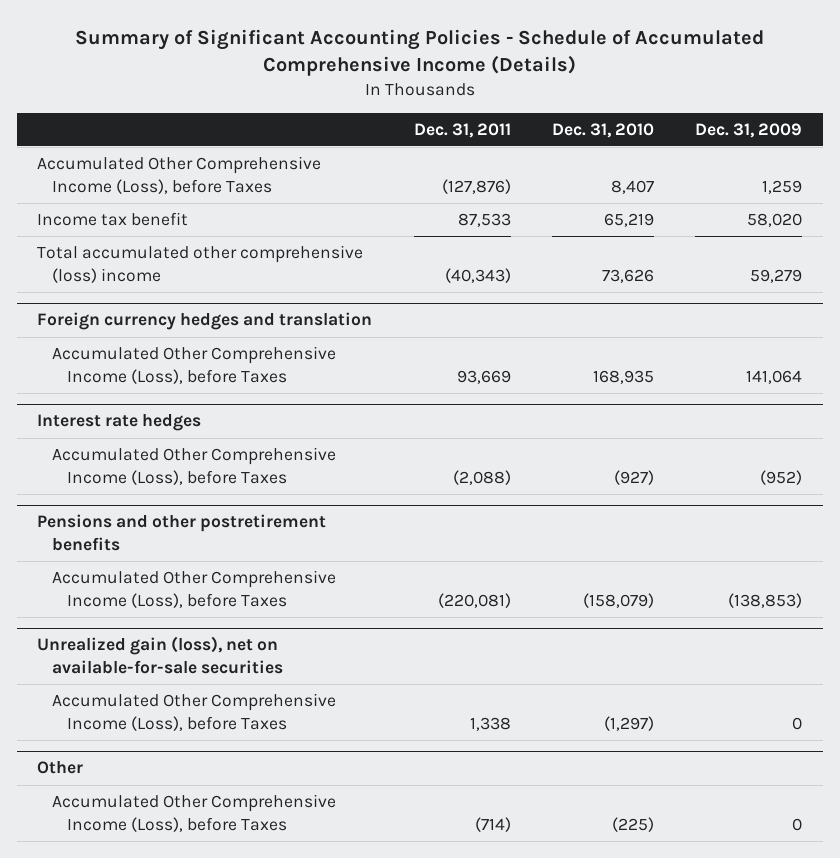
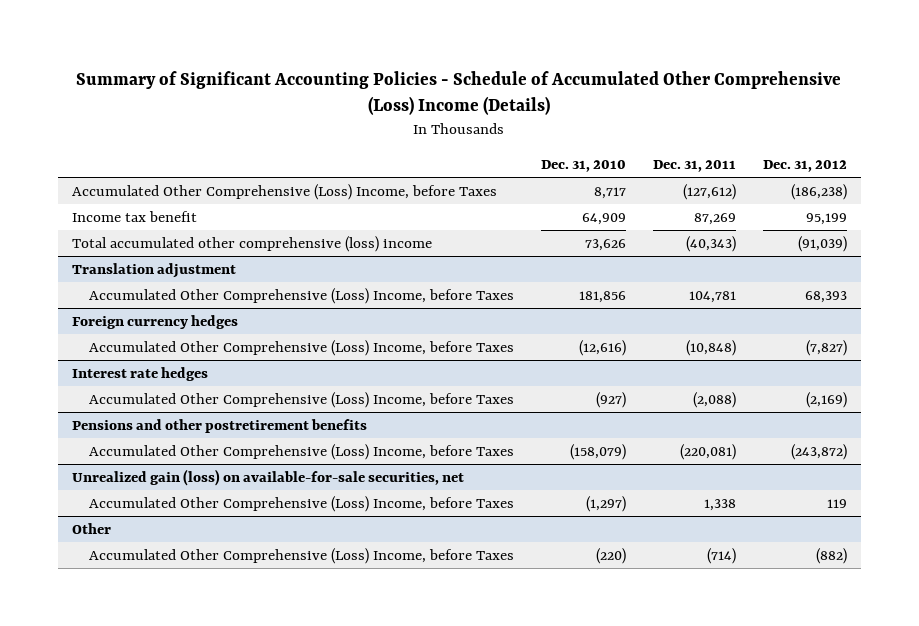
- Summary of Significant Accounting Policies - Schedule of Accumulated Comprehensive Income (Details)
+ Summary of Significant Accounting Policies - Schedule of Accumulated Other Comprehensive (Loss) Income (Details)
- | Dec. 31, 2011 | Dec. 31, 2010 | Dec. 31, 2009
+ | Dec. 31, 2010 | Dec. 31, 2011 | Dec. 31, 2012
- Accumulated Other Comprehensive Income (Loss), before Taxes | (127,876) | 8,407 | 1,259
- Income tax benefit | 87,533 | 65,219 | 58,020
+ Accumulated Other Comprehensive (Loss) Income, before Taxes | 8,717 | (127,612) | (186,238)
+ Income tax benefit | 64,909 | 87,269 | 95,199
- Foreign currency hedges and translation
- Accumulated Other Comprehensive Income (Loss), before Taxes | 93,669 | 168,935 | 141,064
+ Translation adjustment
+ Accumulated Other Comprehensive (Loss) Income, before Taxes | 181,856 | 104,781 | 68,393
+ Foreign currency hedges
+ Accumulated Other Comprehensive (Loss) Income, before Taxes | (12,616) | (10,848) | (7,827)
@ Interest rate hedges
- Accumulated Other Comprehensive Income (Loss), before Taxes | (2,088) | (927) | (952)
+ Accumulated Other Comprehensive (Loss) Income, before Taxes | (927) | (2,088) | (2,169)
@ Pensions and other postretirement benefits
- Accumulated Other Comprehensive Income (Loss), before Taxes | (220,081) | (158,079) | (138,853)
- Unrealized gain (loss), net on available-for-sale securities
- Accumulated Other Comprehensive Income (Loss), before Taxes | 1,338 | (1,297) | 0
@ Pensions and other postretirement benefits
+ Accumulated Other Comprehensive (Loss) Income, before Taxes | (158,079) | (220,081) | (243,872)
+ Unrealized gain (loss) on available-for-sale securities, net
+ Accumulated Other Comprehensive (Loss) Income, before Taxes | (1,297) | 1,338 | 119
@ Other
- Accumulated Other Comprehensive Income (Loss), before Taxes | (714) | (225) | 0
+ Accumulated Other Comprehensive (Loss) Income, before Taxes | (220) | (714) | (882)

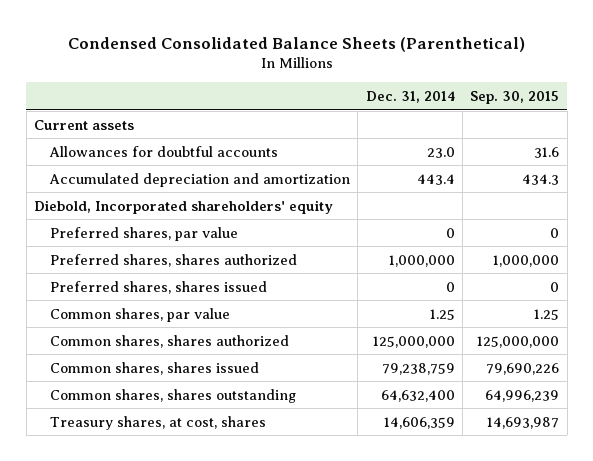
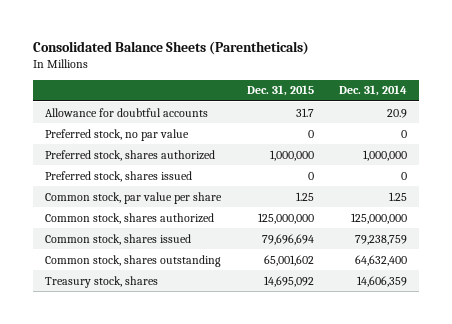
- Condensed Consolidated Balance Sheets (Parenthetical)
+ Consolidated Balance Sheets (Parentheticals)
- | Dec. 31, 2014 | Sep. 30, 2015
+ | Dec. 31, 2015 | Dec. 31, 2014
- Current assets
- Allowances for doubtful accounts | 23.0 | 31.6
- Accumulated depreciation and amortization | 443.4 | 434.3
- Diebold, Incorporated shareholders' equity
- Preferred shares, par value | 0 | 0
- Preferred shares, shares authorized | 1,000,000 | 1,000,000
- Preferred shares, shares issued | 0 | 0
- Common shares, par value | 1.25 | 1.25
- Common shares, shares authorized | 125,000,000 | 125,000,000
- Common shares, shares issued | 79,238,759 | 79,690,226
- Common shares, shares outstanding | 64,632,400 | 64,996,239
- Treasury shares, at cost, shares | 14,606,359 | 14,693,987
+ Allowance for doubtful accounts | 31.7 | 20.9
+ Preferred stock, no par value | 0 | 0
+ Preferred stock, shares authorized | 1,000,000 | 1,000,000
+ Preferred stock, shares issued | 0 | 0
+ Common stock, par value per share | 1.25 | 1.25
+ Common stock, shares authorized | 125,000,000 | 125,000,000
+ Common stock, shares issued | 79,696,694 | 79,238,759
+ Common stock, shares outstanding | 65,001,602 | 64,632,400
+ Treasury stock, shares | 14,695,092 | 14,606,359

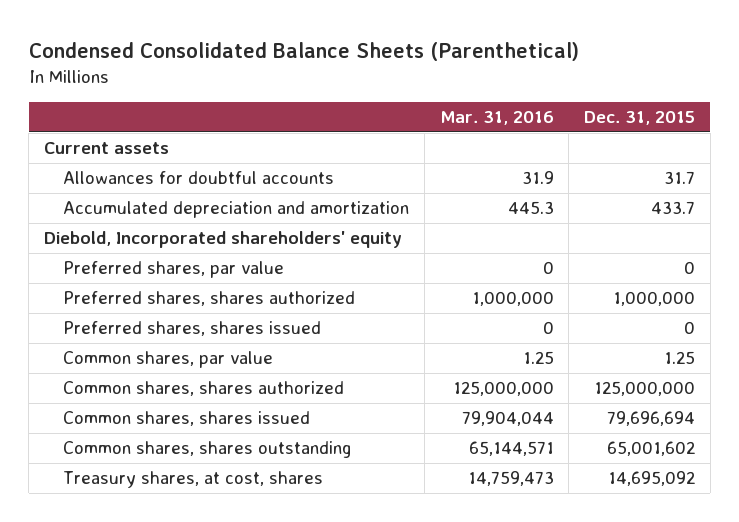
- Consolidated Balance Sheets (Parentheticals)
+ Condensed Consolidated Balance Sheets (Parenthetical)
- | Dec. 31, 2015 | Dec. 31, 2014
+ | Mar. 31, 2016 | Dec. 31, 2015
- Allowance for doubtful accounts | 31.7 | 20.9
- Preferred stock, no par value | 0 | 0
- Preferred stock, shares authorized | 1,000,000 | 1,000,000
- Preferred stock, shares issued | 0 | 0
- Common stock, par value per share | 1.25 | 1.25
- Common stock, shares authorized | 125,000,000 | 125,000,000
- Common stock, shares issued | 79,696,694 | 79,238,759
- Common stock, shares outstanding | 65,001,602 | 64,632,400
- Treasury stock, shares | 14,695,092 | 14,606,359
+ Current assets
+ Allowances for doubtful accounts | 31.9 | 31.7
+ Accumulated depreciation and amortization | 445.3 | 433.7
+ Diebold, Incorporated shareholders' equity
+ Preferred shares, par value | 0 | 0
+ Preferred shares, shares authorized | 1,000,000 | 1,000,000
+ Preferred shares, shares issued | 0 | 0
+ Common shares, par value | 1.25 | 1.25
+ Common shares, shares authorized | 125,000,000 | 125,000,000
+ Common shares, shares issued | 79,904,044 | 79,696,694
+ Common shares, shares outstanding | 65,144,571 | 65,001,602
+ Treasury shares, at cost, shares | 14,759,473 | 14,695,092

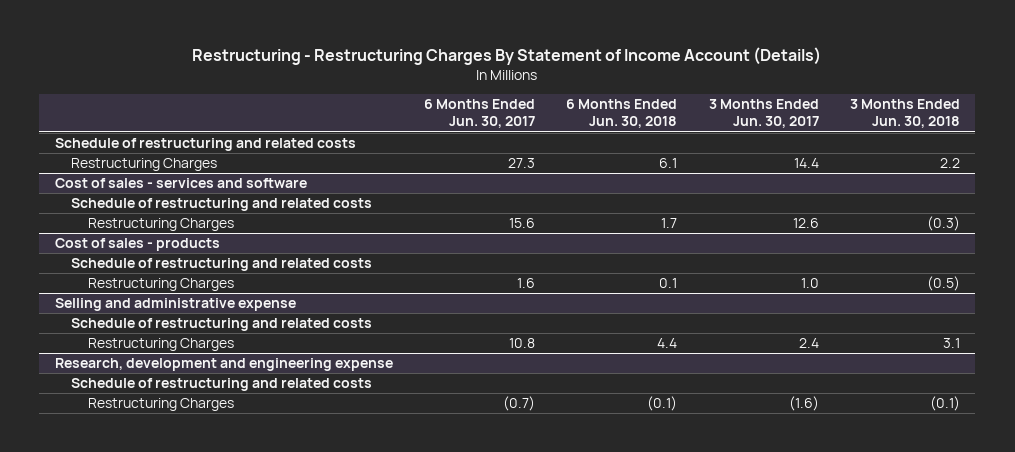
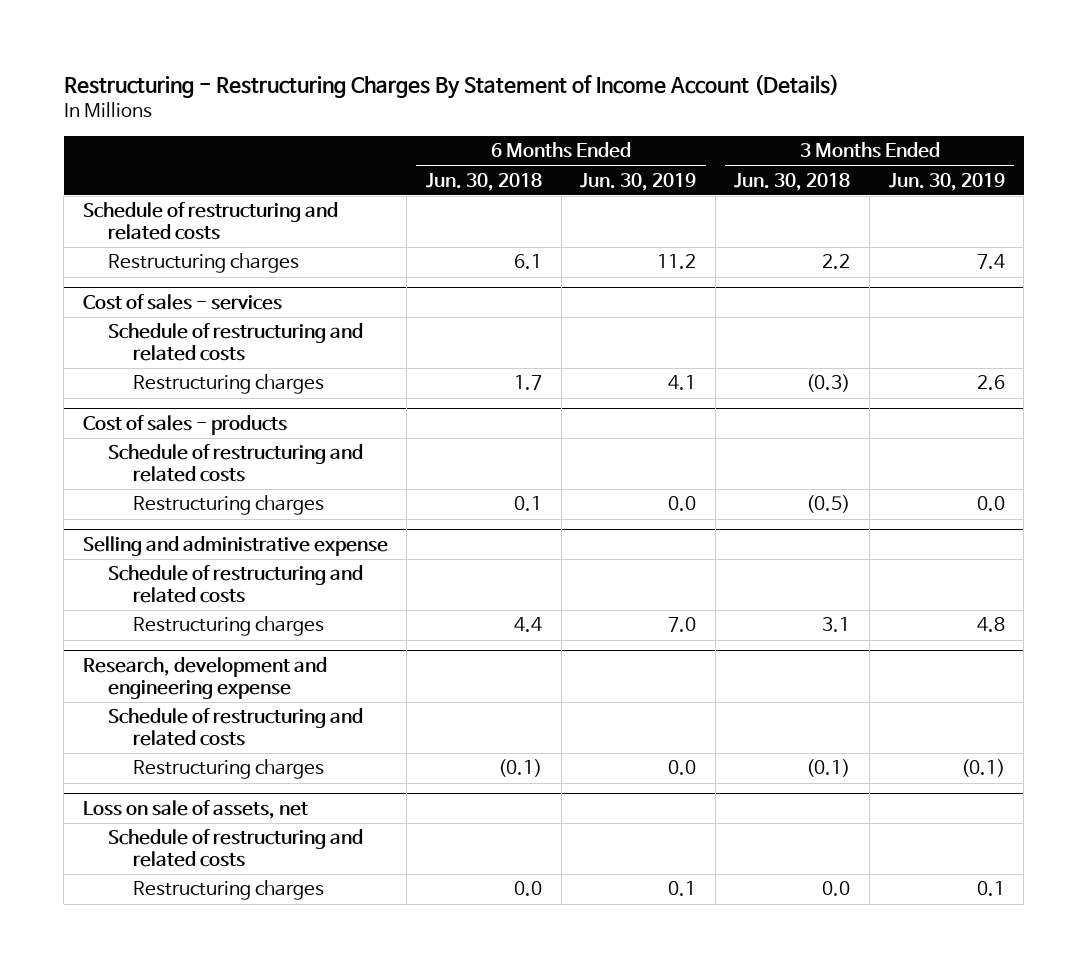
- | 6 Months Ended Jun. 30, 2017 | 6 Months Ended Jun. 30, 2018 | 3 Months Ended Jun. 30, 2017 | 3 Months Ended Jun. 30, 2018
+ | 6 Months Ended Jun. 30, 2018 | 6 Months Ended Jun. 30, 2019 | 3 Months Ended Jun. 30, 2018 | 3 Months Ended Jun. 30, 2019
- Restructuring Charges | 27.3 | 6.1 | 14.4 | 2.2
- Cost of sales - services and software
+ Restructuring charges | 6.1 | 11.2 | 2.2 | 7.4
+ Cost of sales - services
- Restructuring Charges | 15.6 | 1.7 | 12.6 | (0.3)
+ Restructuring charges | 1.7 | 4.1 | (0.3) | 2.6
@ Cost of sales - products
- Restructuring Charges | 1.6 | 0.1 | 1.0 | (0.5)
+ Restructuring charges | 0.1 | 0.0 | (0.5) | 0.0
@ Selling and administrative expense
- Restructuring Charges | 10.8 | 4.4 | 2.4 | 3.1
+ Restructuring charges | 4.4 | 7.0 | 3.1 | 4.8
@ Research, development and engineering expense
- Restructuring Charges | (0.7) | (0.1) | (1.6) | (0.1)
+ Restructuring charges | (0.1) | 0.0 | (0.1) | (0.1)
+ Loss on sale of assets, net
+ Schedule of restructuring and related costs
+ Restructuring charges | 0.0 | 0.1 | 0.0 | 0.1

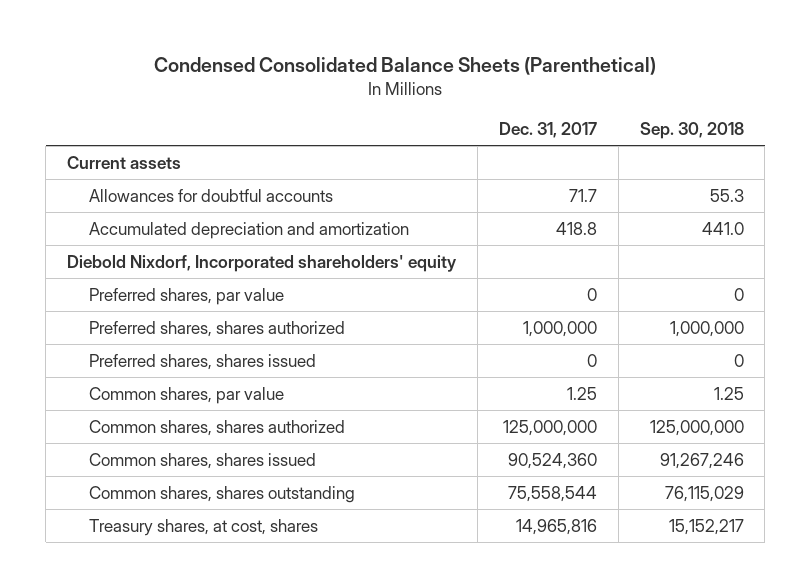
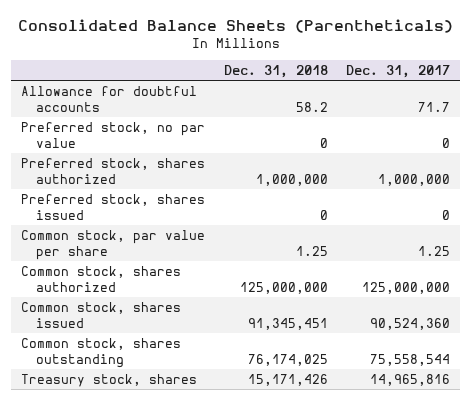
- Condensed Consolidated Balance Sheets (Parenthetical)
+ Consolidated Balance Sheets (Parentheticals)
- | Dec. 31, 2017 | Sep. 30, 2018
+ | Dec. 31, 2018 | Dec. 31, 2017
- Current assets
- Allowances for doubtful accounts | 71.7 | 55.3
- Accumulated depreciation and amortization | 418.8 | 441.0
- Diebold Nixdorf, Incorporated shareholders' equity
- Preferred shares, par value | 0 | 0
- Preferred shares, shares authorized | 1,000,000 | 1,000,000
- Preferred shares, shares issued | 0 | 0
- Common shares, par value | 1.25 | 1.25
- Common shares, shares authorized | 125,000,000 | 125,000,000
- Common shares, shares issued | 90,524,360 | 91,267,246
- Common shares, shares outstanding | 75,558,544 | 76,115,029
- Treasury shares, at cost, shares | 14,965,816 | 15,152,217
+ Allowance for doubtful accounts | 58.2 | 71.7
+ Preferred stock, no par value | 0 | 0
+ Preferred stock, shares authorized | 1,000,000 | 1,000,000
+ Preferred stock, shares issued | 0 | 0
+ Common stock, par value per share | 1.25 | 1.25
+ Common stock, shares authorized | 125,000,000 | 125,000,000
+ Common stock, shares issued | 91,345,451 | 90,524,360
+ Common stock, shares outstanding | 76,174,025 | 75,558,544
+ Treasury stock, shares | 15,171,426 | 14,965,816

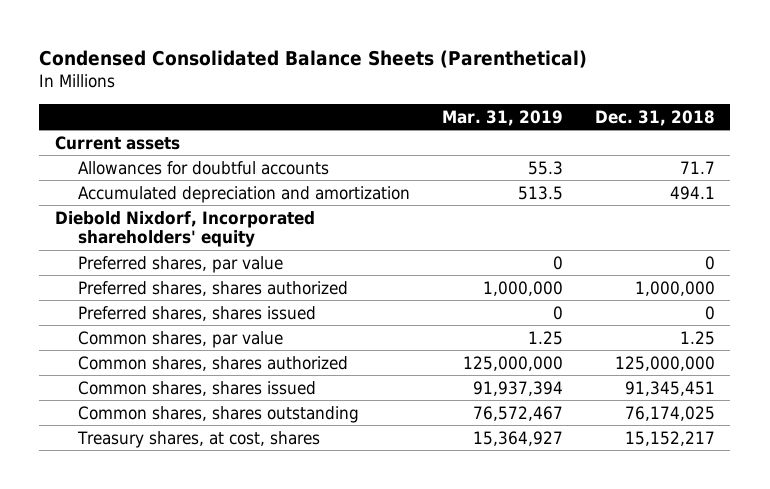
- Consolidated Balance Sheets (Parentheticals)
+ Condensed Consolidated Balance Sheets (Parenthetical)
- | Dec. 31, 2018 | Dec. 31, 2017
+ | Mar. 31, 2019 | Dec. 31, 2018
- Allowance for doubtful accounts | 58.2 | 71.7
- Preferred stock, no par value | 0 | 0
- Preferred stock, shares authorized | 1,000,000 | 1,000,000
- Preferred stock, shares issued | 0 | 0
- Common stock, par value per share | 1.25 | 1.25
- Common stock, shares authorized | 125,000,000 | 125,000,000
- Common stock, shares issued | 91,345,451 | 90,524,360
- Common stock, shares outstanding | 76,174,025 | 75,558,544
- Treasury stock, shares | 15,171,426 | 14,965,816
+ Current assets
+ Allowances for doubtful accounts | 55.3 | 71.7
+ Accumulated depreciation and amortization | 513.5 | 494.1
+ Diebold Nixdorf, Incorporated shareholders' equity
+ Preferred shares, par value | 0 | 0
+ Preferred shares, shares authorized | 1,000,000 | 1,000,000
+ Preferred shares, shares issued | 0 | 0
+ Common shares, par value | 1.25 | 1.25
+ Common shares, shares authorized | 125,000,000 | 125,000,000
+ Common shares, shares issued | 91,937,394 | 91,345,451
+ Common shares, shares outstanding | 76,572,467 | 76,174,025
+ Treasury shares, at cost, shares | 15,364,927 | 15,152,217

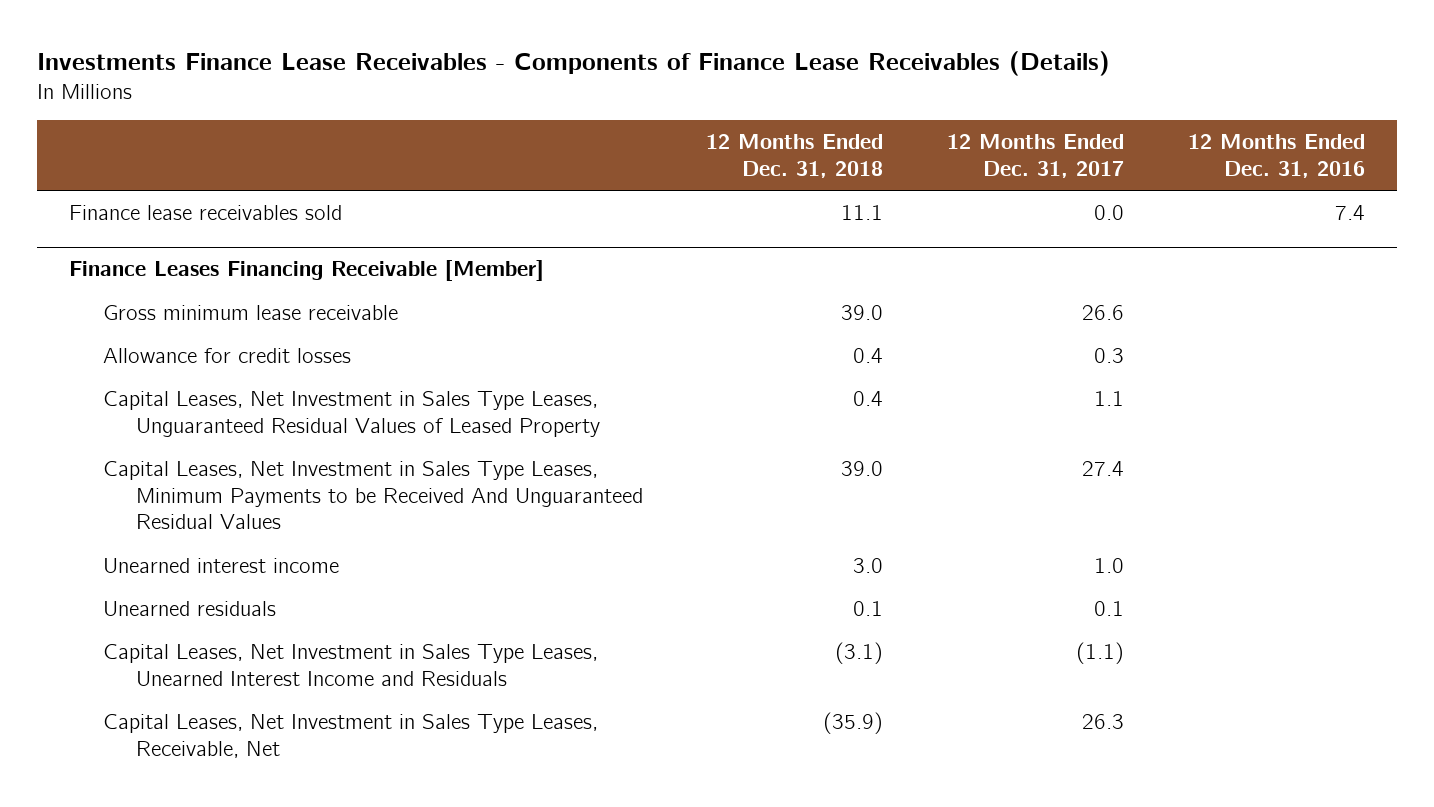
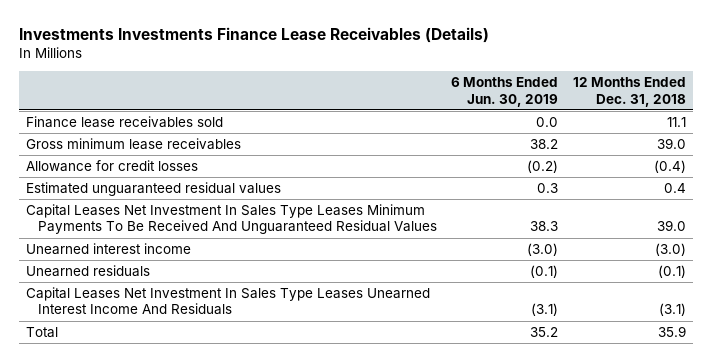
- Investments Finance Lease Receivables - Components of Finance Lease Receivables (Details)
+ Investments Investments Finance Lease Receivables (Details)
- | 12 Months Ended Dec. 31, 2018 | 12 Months Ended Dec. 31, 2017 | 12 Months Ended Dec. 31, 2016
+ | 6 Months Ended Jun. 30, 2019 | 12 Months Ended Dec. 31, 2018
- Finance Leases Financing Receivable [Member]
- Gross minimum lease receivable | 39.0 | 26.6 |
- Allowance for credit losses | 0.4 | 0.3 |
- Capital Leases, Net Investment in Sales Type Leases, Unguaranteed Residual Values of Leased Property | 0.4 | 1.1 |
- Capital Leases, Net Investment in Sales Type Leases, Minimum Payments to be Received And Unguaranteed Residual Values | 39.0 | 27.4 |
- Unearned interest income | 3.0 | 1.0 |
- Unearned residuals | 0.1 | 0.1 |
- Capital Leases, Net Investment in Sales Type Leases, Unearned Interest Income and Residuals | (3.1) | (1.1) |
- Capital Leases, Net Investment in Sales Type Leases, Receivable, Net | (35.9) | 26.3 |
+ Gross minimum lease receivables | 38.2 | 39.0
+ Allowance for credit losses | (0.2) | (0.4)
+ Estimated unguaranteed residual values | 0.3 | 0.4
+ Capital Leases Net Investment In Sales Type Leases Minimum Payments To Be Received And Unguaranteed Residual Values | 38.3 | 39.0
+ Unearned interest income | (3.0) | (3.0)
+ Unearned residuals | (0.1) | (0.1)
+ Capital Leases Net Investment In Sales Type Leases Unearned Interest Income And Residuals | (3.1) | (3.1)
+ Total | 35.2 | 35.9

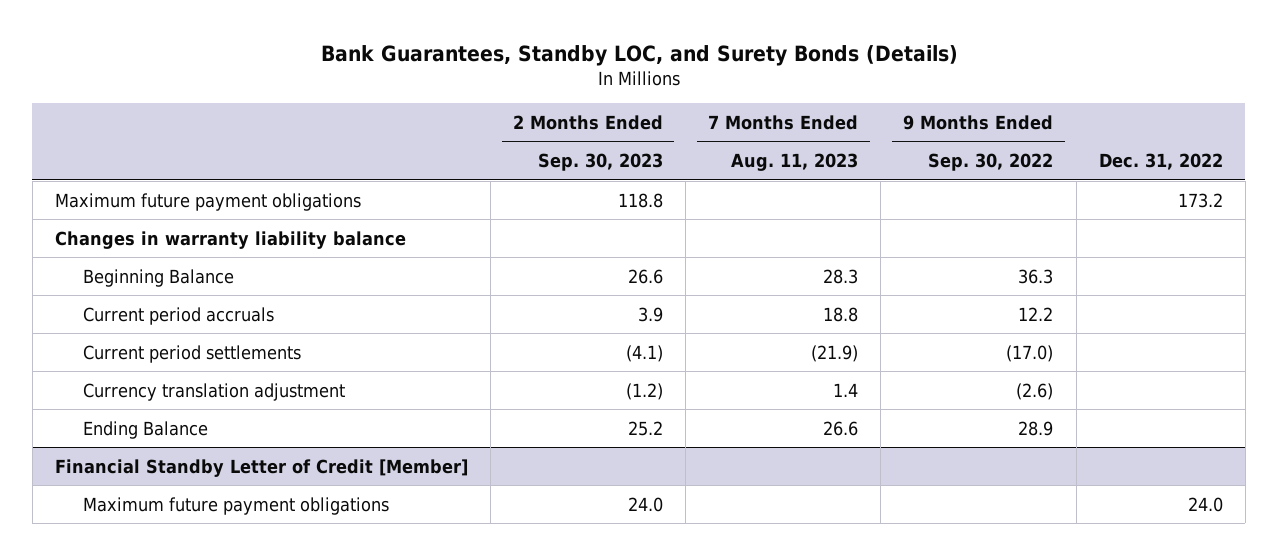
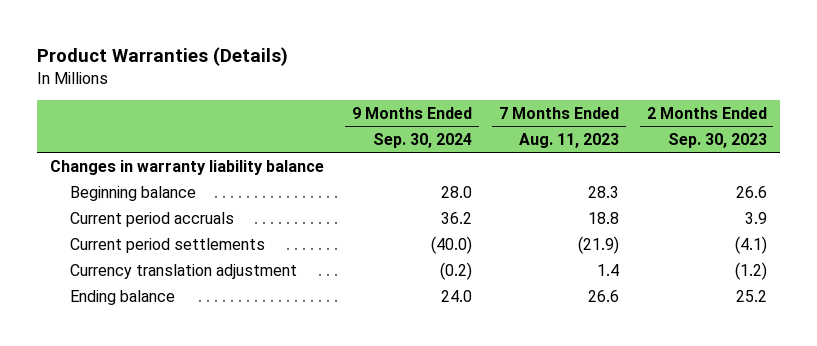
- Bank Guarantees, Standby LOC, and Surety Bonds (Details)
+ Product Warranties (Details)
- | 2 Months Ended Sep. 30, 2023 | 7 Months Ended Aug. 11, 2023 | 9 Months Ended Sep. 30, 2022 | Dec. 31, 2022
+ | 9 Months Ended Sep. 30, 2024 | 7 Months Ended Aug. 11, 2023 | 2 Months Ended Sep. 30, 2023
- Maximum future payment obligations | 118.8 | | | 173.2
- Beginning Balance | 26.6 | 28.3 | 36.3 |
+ Beginning balance | 28.0 | 28.3 | 26.6
- Ending Balance | 25.2 | 26.6 | 28.9 |
- Financial Standby Letter of Credit [Member]
- Maximum future payment obligations | 24.0 | | | 24.0
+ Ending balance | 24.0 | 26.6 | 25.2

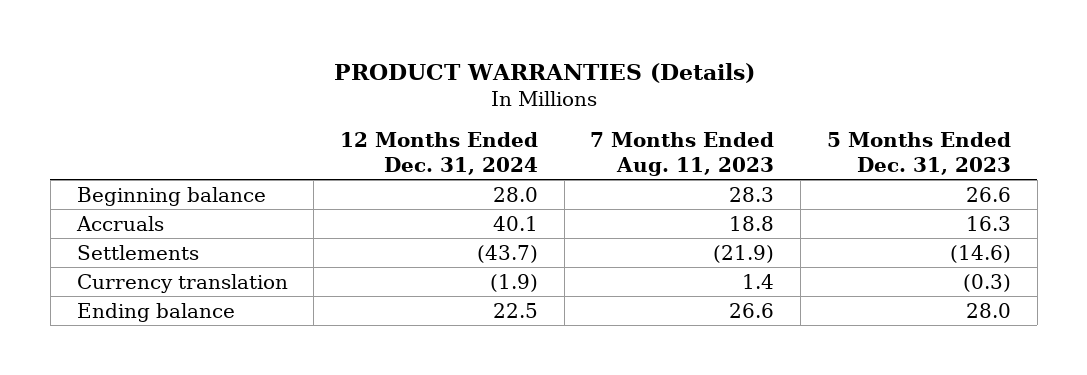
- Product Warranties (Details)
+ PRODUCT WARRANTIES (Details)
- | 9 Months Ended Sep. 30, 2024 | 7 Months Ended Aug. 11, 2023 | 2 Months Ended Sep. 30, 2023
+ | 12 Months Ended Dec. 31, 2024 | 7 Months Ended Aug. 11, 2023 | 5 Months Ended Dec. 31, 2023
- Changes in warranty liability balance
- Current period accruals | 36.2 | 18.8 | 3.9
- Current period settlements | (40.0) | (21.9) | (4.1)
- Currency translation adjustment | (0.2) | 1.4 | (1.2)
+ Accruals | 40.1 | 18.8 | 16.3
+ Settlements | (43.7) | (21.9) | (14.6)
+ Currency translation | (1.9) | 1.4 | (0.3)

